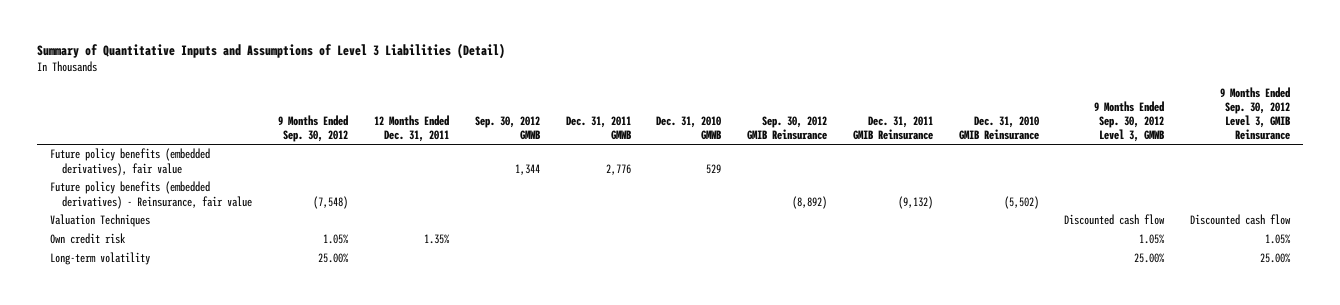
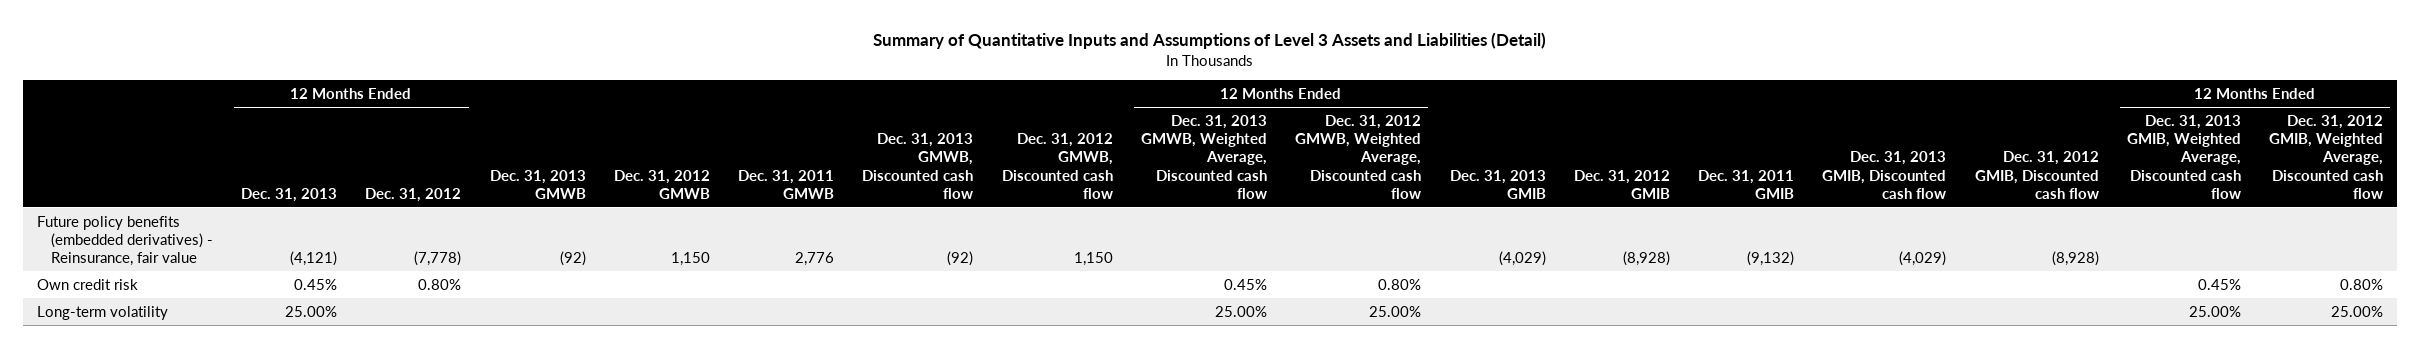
- Summary of Quantitative Inputs and Assumptions of Level 3 Liabilities (Detail)
+ Summary of Quantitative Inputs and Assumptions of Level 3 Assets and Liabilities (Detail)
- | 9 Months Ended Sep. 30, 2012 | 12 Months Ended Dec. 31, 2011 | Sep. 30, 2012 GMWB | Dec. 31, 2011 GMWB | Dec. 31, 2010 GMWB | Sep. 30, 2012 GMIB Reinsurance | Dec. 31, 2011 GMIB Reinsurance | Dec. 31, 2010 GMIB Reinsurance | 9 Months Ended Sep. 30, 2012 Level 3, GMWB | 9 Months Ended Sep. 30, 2012 Level 3, GMIB Reinsurance
+ | 12 Months Ended Dec. 31, 2013 | 12 Months Ended Dec. 31, 2012 | Dec. 31, 2013 GMWB | Dec. 31, 2012 GMWB | Dec. 31, 2011 GMWB | Dec. 31, 2013 GMWB, Discounted cash flow | Dec. 31, 2012 GMWB, Discounted cash flow | 12 Months Ended Dec. 31, 2013 GMWB, Weighted Average, Discounted cash flow | 12 Months Ended Dec. 31, 2012 GMWB, Weighted Average, Discounted cash flow | Dec. 31, 2013 GMIB | Dec. 31, 2012 GMIB | Dec. 31, 2011 GMIB | Dec. 31, 2013 GMIB, Discounted cash flow | Dec. 31, 2012 GMIB, Discounted cash flow | 12 Months Ended Dec. 31, 2013 GMIB, Weighted Average, Discounted cash flow | 12 Months Ended Dec. 31, 2012 GMIB, Weighted Average, Discounted cash flow
- Future policy benefits (embedded derivatives), fair value | | | 1,344 | 2,776 | 529 | | | | |
- Future policy benefits (embedded derivatives) - Reinsurance, fair value | (7,548) | | | | | (8,892) | (9,132) | (5,502) | |
- Valuation Techniques | | | | | | | | | Discounted cash flow | Discounted cash flow
+ Future policy benefits (embedded derivatives) - Reinsurance, fair value | (4,121) | (7,778) | (92) | 1,150 | 2,776 | (92) | 1,150 | | | (4,029) | (8,928) | (9,132) | (4,029) | (8,928) | |

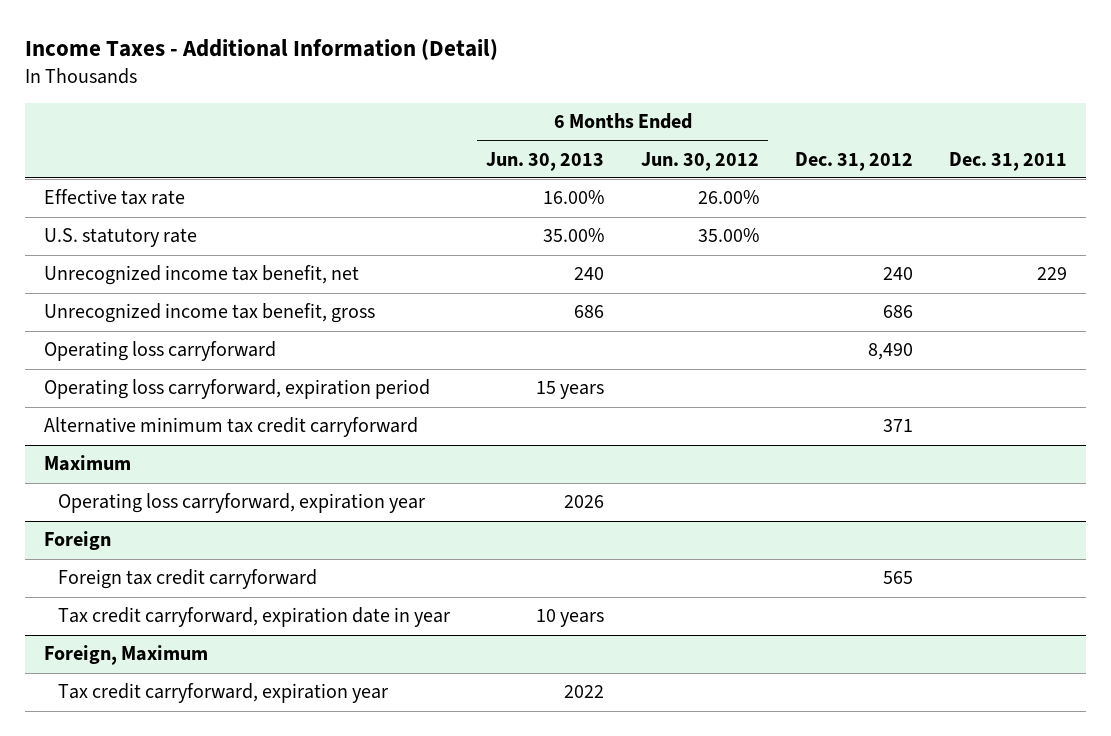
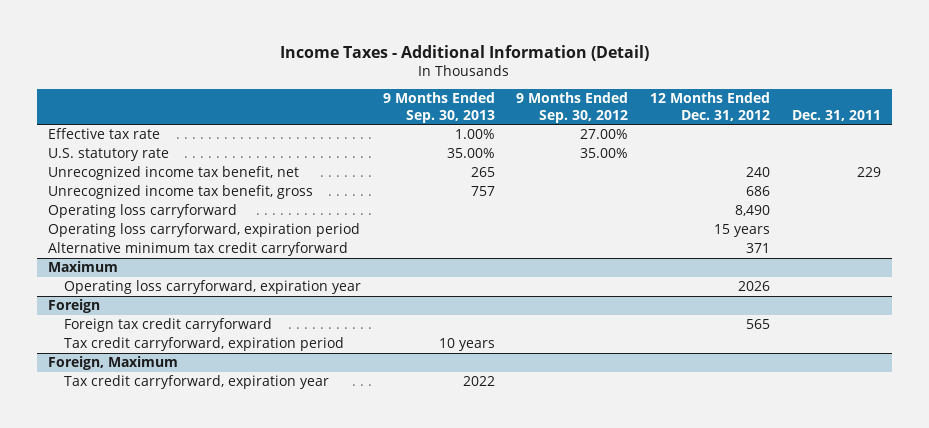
- | 6 Months Ended Jun. 30, 2013 | 6 Months Ended Jun. 30, 2012 | Dec. 31, 2012 | Dec. 31, 2011
+ | 9 Months Ended Sep. 30, 2013 | 9 Months Ended Sep. 30, 2012 | 12 Months Ended Dec. 31, 2012 | Dec. 31, 2011
@ Foreign
- Tax credit carryforward, expiration date in year | 10 years | | |
+ Tax credit carryforward, expiration period | 10 years | | |

